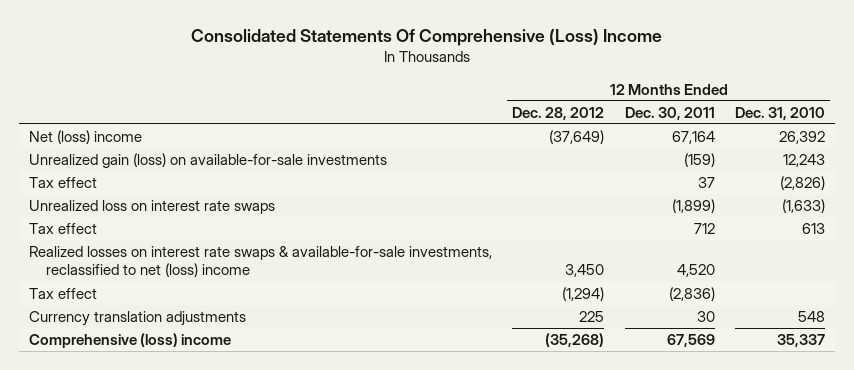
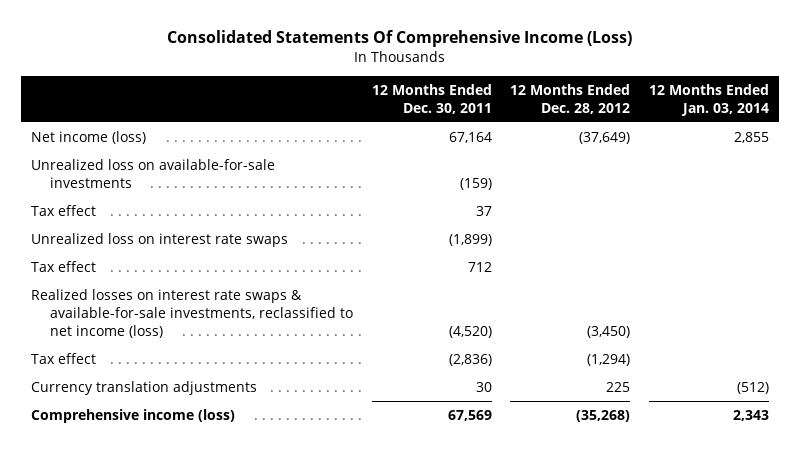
- Consolidated Statements Of Comprehensive (Loss) Income
+ Consolidated Statements Of Comprehensive Income (Loss)
- | 12 Months Ended Dec. 28, 2012 | 12 Months Ended Dec. 30, 2011 | 12 Months Ended Dec. 31, 2010
+ | 12 Months Ended Dec. 30, 2011 | 12 Months Ended Dec. 28, 2012 | 12 Months Ended Jan. 03, 2014
- Net (loss) income | (37,649) | 67,164 | 26,392
- Unrealized gain (loss) on available-for-sale investments | | (159) | 12,243
+ Net income (loss) | 67,164 | (37,649) | 2,855
+ Unrealized loss on available-for-sale investments | (159) | |
- Realized losses on interest rate swaps & available-for-sale investments, reclassified to net (loss) income | 3,450 | 4,520 |
+ Realized losses on interest rate swaps & available-for-sale investments, reclassified to net income (loss) | (4,520) | (3,450) |
- Comprehensive (loss) income | (35,268) | 67,569 | 35,337
+ Comprehensive income (loss) | 67,569 | (35,268) | 2,343

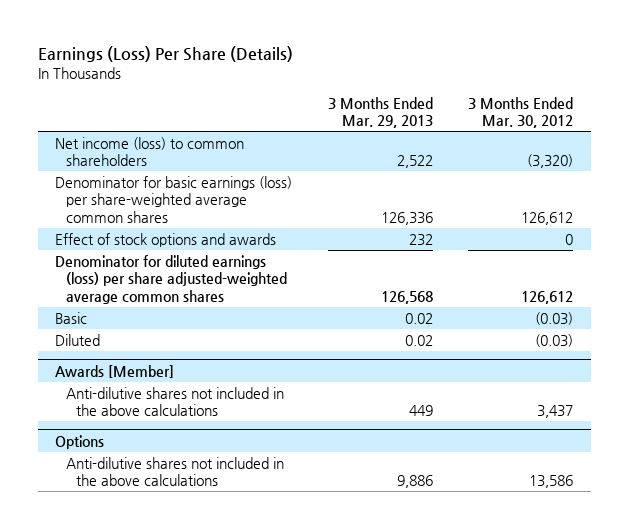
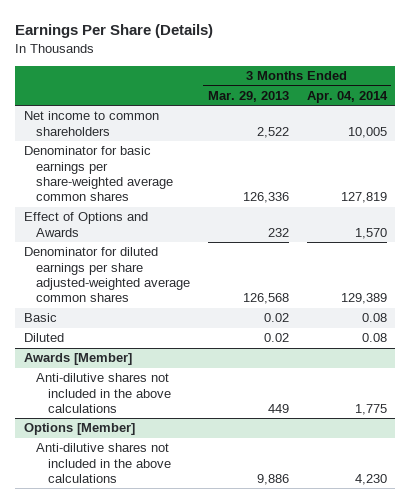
- Earnings (Loss) Per Share (Details)
+ Earnings Per Share (Details)
- | 3 Months Ended Mar. 29, 2013 | 3 Months Ended Mar. 30, 2012
+ | 3 Months Ended Mar. 29, 2013 | 3 Months Ended Apr. 04, 2014
- Net income (loss) to common shareholders | 2,522 | (3,320)
- Denominator for basic earnings (loss) per share-weighted average common shares | 126,336 | 126,612
- Effect of stock options and awards | 232 | 0
- Denominator for diluted earnings (loss) per share adjusted-weighted average common shares | 126,568 | 126,612
+ Net income to common shareholders | 2,522 | 10,005
+ Denominator for basic earnings per share-weighted average common shares | 126,336 | 127,819
+ Effect of Options and Awards | 232 | 1,570
+ Denominator for diluted earnings per share adjusted-weighted average common shares | 126,568 | 129,389
- Options
+ Options [Member]

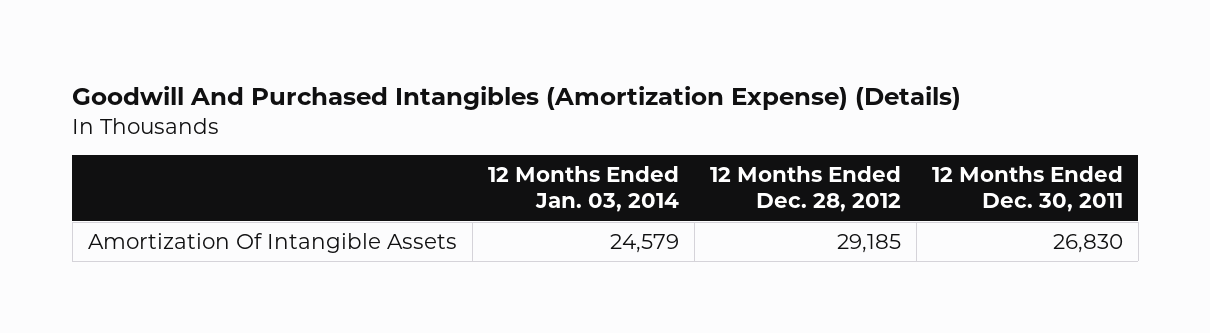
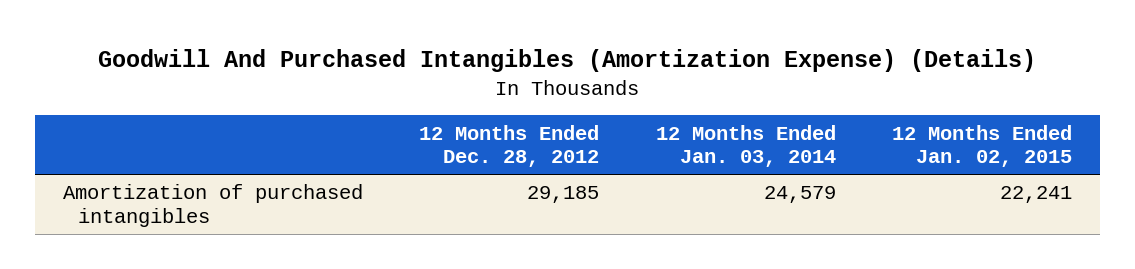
- | 12 Months Ended Jan. 03, 2014 | 12 Months Ended Dec. 28, 2012 | 12 Months Ended Dec. 30, 2011
+ | 12 Months Ended Dec. 28, 2012 | 12 Months Ended Jan. 03, 2014 | 12 Months Ended Jan. 02, 2015
- Amortization Of Intangible Assets | 24,579 | 29,185 | 26,830
+ Amortization of purchased intangibles | 29,185 | 24,579 | 22,241

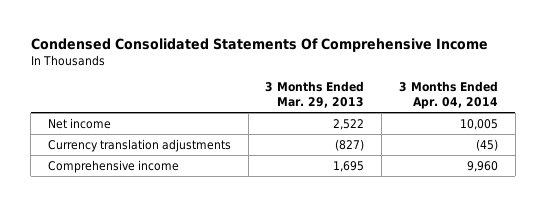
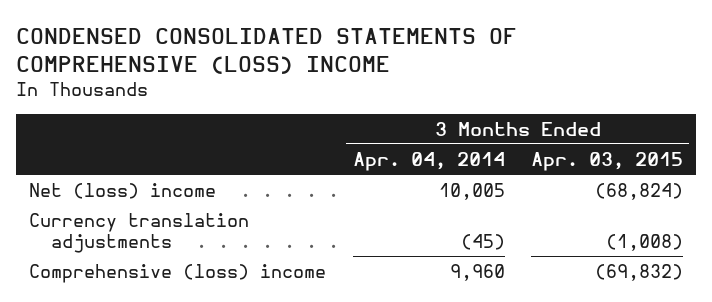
- Condensed Consolidated Statements Of Comprehensive Income
+ CONDENSED CONSOLIDATED STATEMENTS OF COMPREHENSIVE (LOSS) INCOME
- | 3 Months Ended Mar. 29, 2013 | 3 Months Ended Apr. 04, 2014
+ | 3 Months Ended Apr. 04, 2014 | 3 Months Ended Apr. 03, 2015
- Net income | 2,522 | 10,005
+ Net (loss) income | 10,005 | (68,824)
- Comprehensive income | 1,695 | 9,960
+ Comprehensive (loss) income | 9,960 | (69,832)

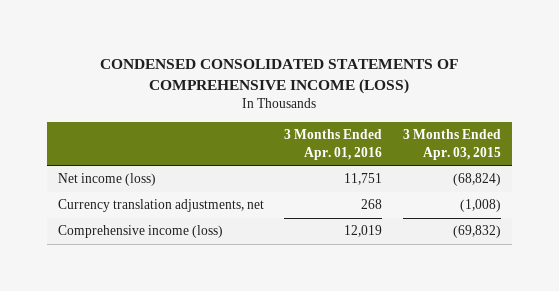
- CONDENSED CONSOLIDATED STATEMENTS OF COMPREHENSIVE (LOSS) INCOME
+ CONDENSED CONSOLIDATED STATEMENTS OF COMPREHENSIVE INCOME (LOSS)
- | 3 Months Ended Apr. 04, 2014 | 3 Months Ended Apr. 03, 2015
+ | 3 Months Ended Apr. 01, 2016 | 3 Months Ended Apr. 03, 2015
- Net (loss) income | 10,005 | (68,824)
- Currency translation adjustments | (45) | (1,008)
- Comprehensive (loss) income | 9,960 | (69,832)
+ Net income (loss) | 11,751 | (68,824)
+ Currency translation adjustments, net | 268 | (1,008)
+ Comprehensive income (loss) | 12,019 | (69,832)

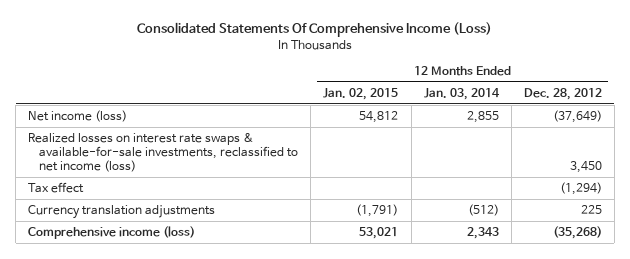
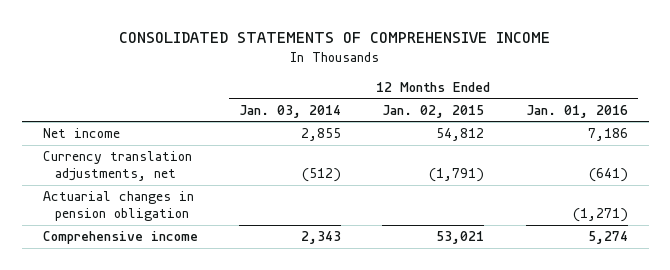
- Consolidated Statements Of Comprehensive Income (Loss)
+ CONSOLIDATED STATEMENTS OF COMPREHENSIVE INCOME
- | 12 Months Ended Jan. 02, 2015 | 12 Months Ended Jan. 03, 2014 | 12 Months Ended Dec. 28, 2012
+ | 12 Months Ended Jan. 03, 2014 | 12 Months Ended Jan. 02, 2015 | 12 Months Ended Jan. 01, 2016
- Net income (loss) | 54,812 | 2,855 | (37,649)
- Realized losses on interest rate swaps & available-for-sale investments, reclassified to net income (loss) | | | 3,450
- Tax effect | | | (1,294)
- Currency translation adjustments | (1,791) | (512) | 225
- Comprehensive income (loss) | 53,021 | 2,343 | (35,268)
+ Net income | 2,855 | 54,812 | 7,186
+ Currency translation adjustments, net | (512) | (1,791) | (641)
+ Actuarial changes in pension obligation | | | (1,271)
+ Comprehensive income | 2,343 | 53,021 | 5,274

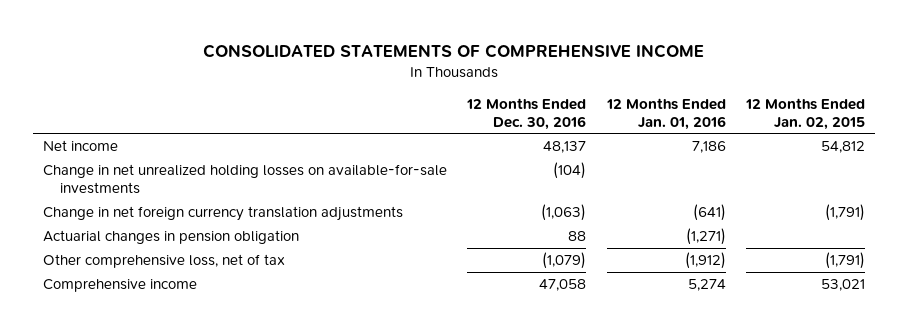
- | 12 Months Ended Jan. 03, 2014 | 12 Months Ended Jan. 02, 2015 | 12 Months Ended Jan. 01, 2016
+ | 12 Months Ended Dec. 30, 2016 | 12 Months Ended Jan. 01, 2016 | 12 Months Ended Jan. 02, 2015
- Currency translation adjustments, net | (512) | (1,791) | (641)
+ Change in net unrealized holding losses on available-for-sale investments | (104) | |
+ Change in net foreign currency translation adjustments | (1,063) | (641) | (1,791)
+ Other comprehensive loss, net of tax | (1,079) | (1,912) | (1,791)

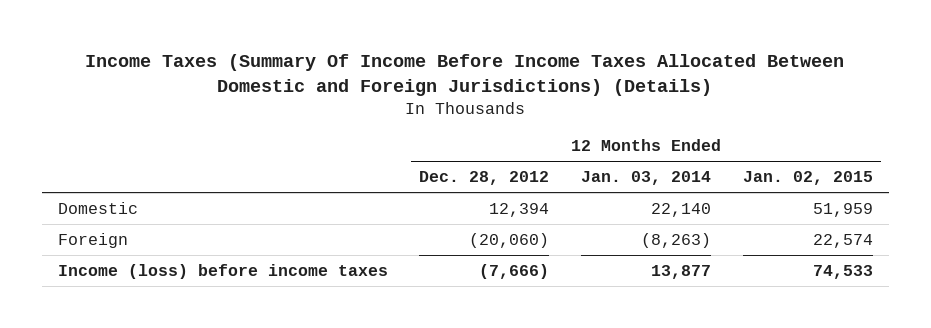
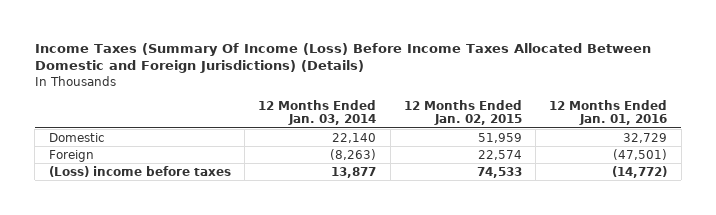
- Income Taxes (Summary Of Income Before Income Taxes Allocated Between Domestic and Foreign Jurisdictions) (Details)
+ Income Taxes (Summary Of Income (Loss) Before Income Taxes Allocated Between Domestic and Foreign Jurisdictions) (Details)
- | 12 Months Ended Dec. 28, 2012 | 12 Months Ended Jan. 03, 2014 | 12 Months Ended Jan. 02, 2015
+ | 12 Months Ended Jan. 03, 2014 | 12 Months Ended Jan. 02, 2015 | 12 Months Ended Jan. 01, 2016
- Income (loss) before income taxes | (7,666) | 13,877 | 74,533
+ (Loss) income before taxes | 13,877 | 74,533 | (14,772)

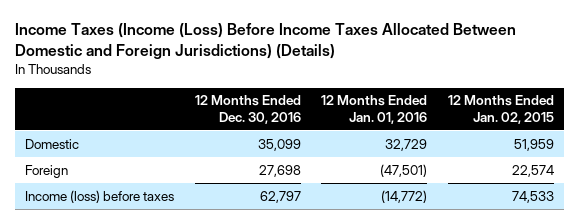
- Income Taxes (Summary Of Income (Loss) Before Income Taxes Allocated Between Domestic and Foreign Jurisdictions) (Details)
+ Income Taxes (Income (Loss) Before Income Taxes Allocated Between Domestic and Foreign Jurisdictions) (Details)
- | 12 Months Ended Jan. 03, 2014 | 12 Months Ended Jan. 02, 2015 | 12 Months Ended Jan. 01, 2016
+ | 12 Months Ended Dec. 30, 2016 | 12 Months Ended Jan. 01, 2016 | 12 Months Ended Jan. 02, 2015
- (Loss) income before taxes | 13,877 | 74,533 | (14,772)
+ Income (loss) before taxes | 62,797 | (14,772) | 74,533

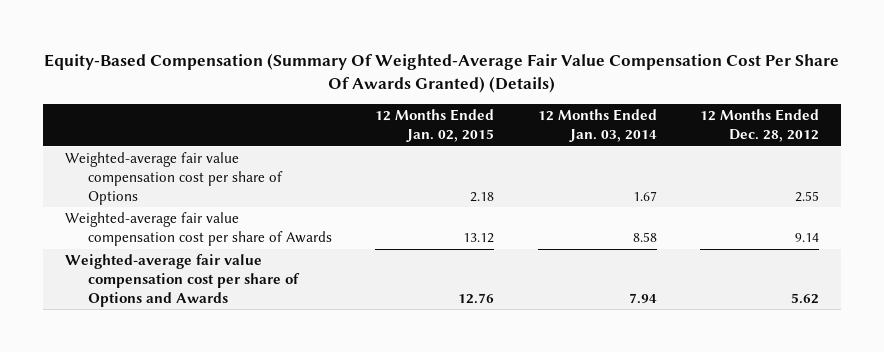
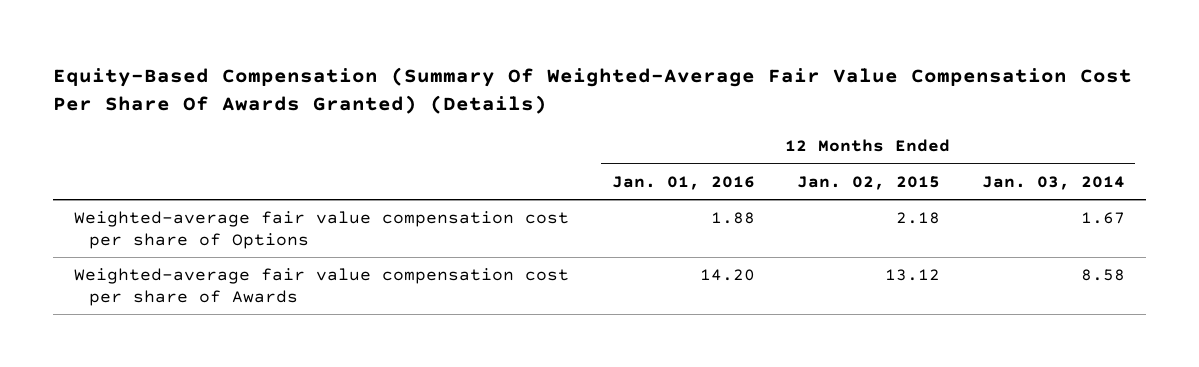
- | 12 Months Ended Jan. 02, 2015 | 12 Months Ended Jan. 03, 2014 | 12 Months Ended Dec. 28, 2012
+ | 12 Months Ended Jan. 01, 2016 | 12 Months Ended Jan. 02, 2015 | 12 Months Ended Jan. 03, 2014
- Weighted-average fair value compensation cost per share of Options and Awards | 12.76 | 7.94 | 5.62

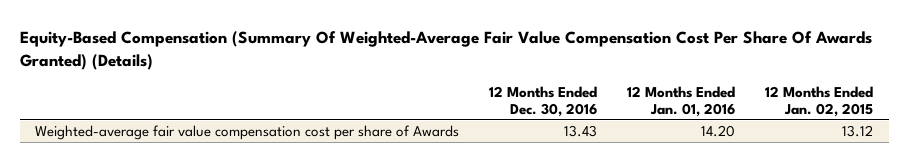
- | 12 Months Ended Jan. 01, 2016 | 12 Months Ended Jan. 02, 2015 | 12 Months Ended Jan. 03, 2014
+ | 12 Months Ended Dec. 30, 2016 | 12 Months Ended Jan. 01, 2016 | 12 Months Ended Jan. 02, 2015
- Weighted-average fair value compensation cost per share of Options | 1.88 | 2.18 | 1.67

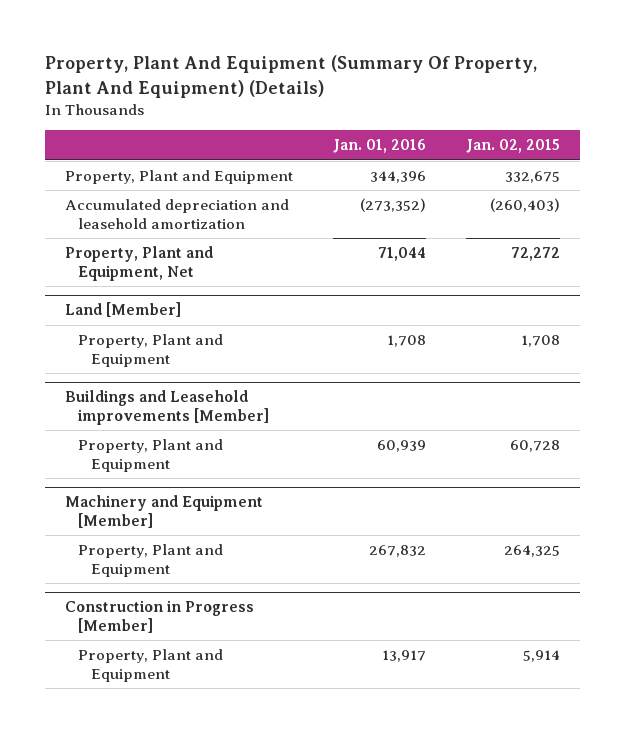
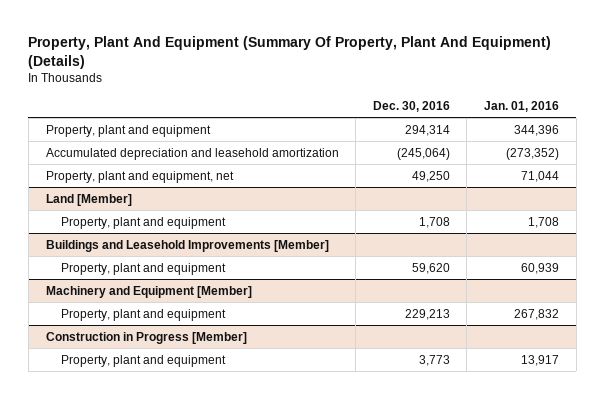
- | Jan. 01, 2016 | Jan. 02, 2015
+ | Dec. 30, 2016 | Jan. 01, 2016
- Property, Plant and Equipment | 344,396 | 332,675
+ Property, plant and equipment | 294,314 | 344,396
- Property, Plant and Equipment, Net | 71,044 | 72,272
+ Property, plant and equipment, net | 49,250 | 71,044
@ Land [Member]
- Property, Plant and Equipment | 1,708 | 1,708
- Buildings and Leasehold improvements [Member]
- Property, Plant and Equipment | 60,939 | 60,728
@ Land [Member]
+ Property, plant and equipment | 1,708 | 1,708
+ Buildings and Leasehold Improvements [Member]
+ Property, plant and equipment | 59,620 | 60,939
@ Machinery and Equipment [Member]
- Property, Plant and Equipment | 267,832 | 264,325
+ Property, plant and equipment | 229,213 | 267,832
@ Construction in Progress [Member]
- Property, Plant and Equipment | 13,917 | 5,914
+ Property, plant and equipment | 3,773 | 13,917

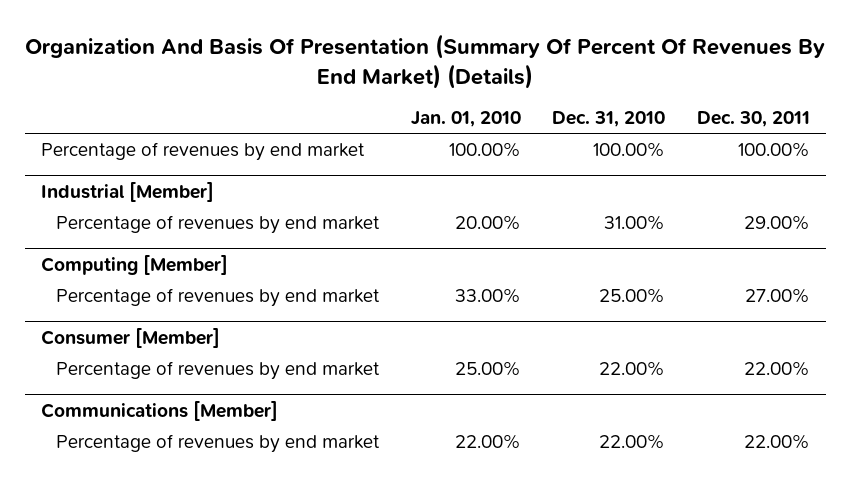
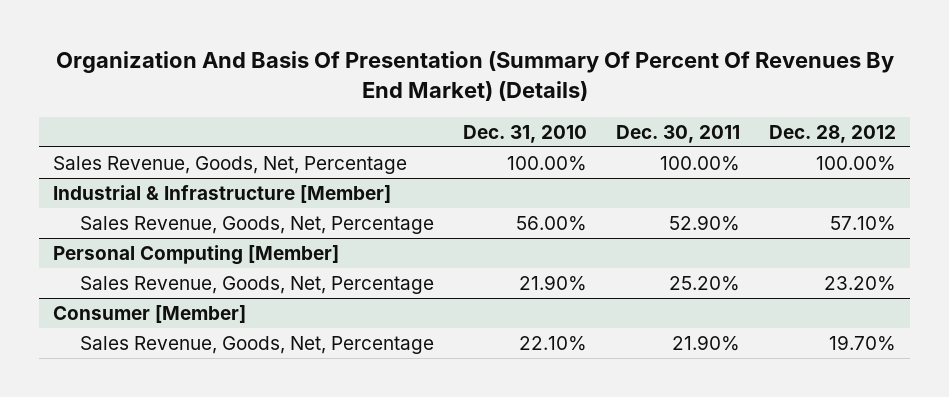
- | Jan. 01, 2010 | Dec. 31, 2010 | Dec. 30, 2011
+ | Dec. 31, 2010 | Dec. 30, 2011 | Dec. 28, 2012
- Percentage of revenues by end market | 100.00% | 100.00% | 100.00%
- Industrial [Member]
- Percentage of revenues by end market | 20.00% | 31.00% | 29.00%
- Computing [Member]
- Percentage of revenues by end market | 33.00% | 25.00% | 27.00%
+ Sales Revenue, Goods, Net, Percentage | 100.00% | 100.00% | 100.00%
+ Industrial & Infrastructure [Member]
+ Sales Revenue, Goods, Net, Percentage | 56.00% | 52.90% | 57.10%
+ Personal Computing [Member]
+ Sales Revenue, Goods, Net, Percentage | 21.90% | 25.20% | 23.20%
@ Consumer [Member]
- Percentage of revenues by end market | 25.00% | 22.00% | 22.00%
- Communications [Member]
- Percentage of revenues by end market | 22.00% | 22.00% | 22.00%
@ Consumer [Member]
+ Sales Revenue, Goods, Net, Percentage | 22.10% | 21.90% | 19.70%

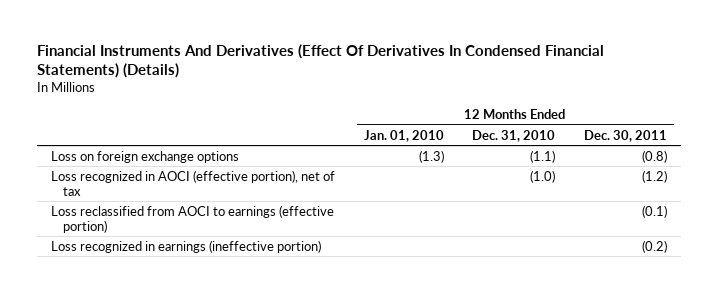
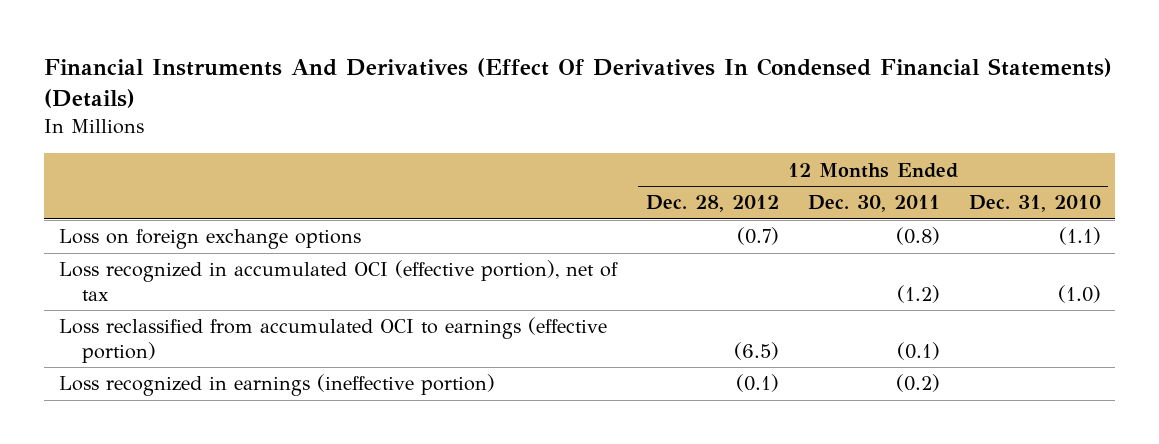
- | 12 Months Ended Jan. 01, 2010 | 12 Months Ended Dec. 31, 2010 | 12 Months Ended Dec. 30, 2011
+ | 12 Months Ended Dec. 28, 2012 | 12 Months Ended Dec. 30, 2011 | 12 Months Ended Dec. 31, 2010
- Loss recognized in AOCI (effective portion), net of tax | | (1.0) | (1.2)
- Loss reclassified from AOCI to earnings (effective portion) | | | (0.1)
+ Loss recognized in accumulated OCI (effective portion), net of tax | | (1.2) | (1.0)
+ Loss reclassified from accumulated OCI to earnings (effective portion) | (6.5) | (0.1) |

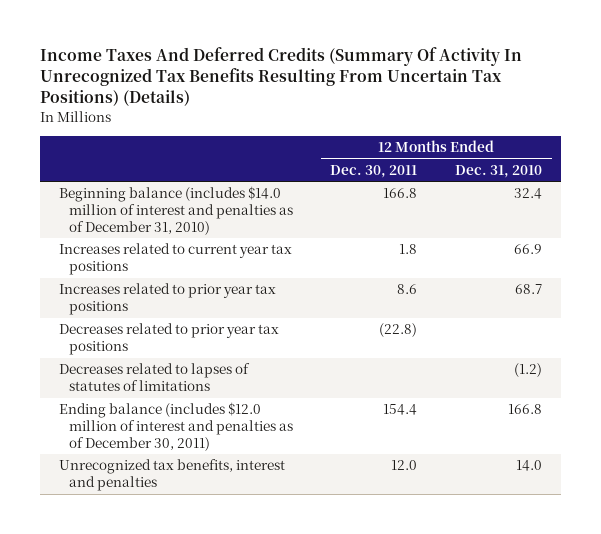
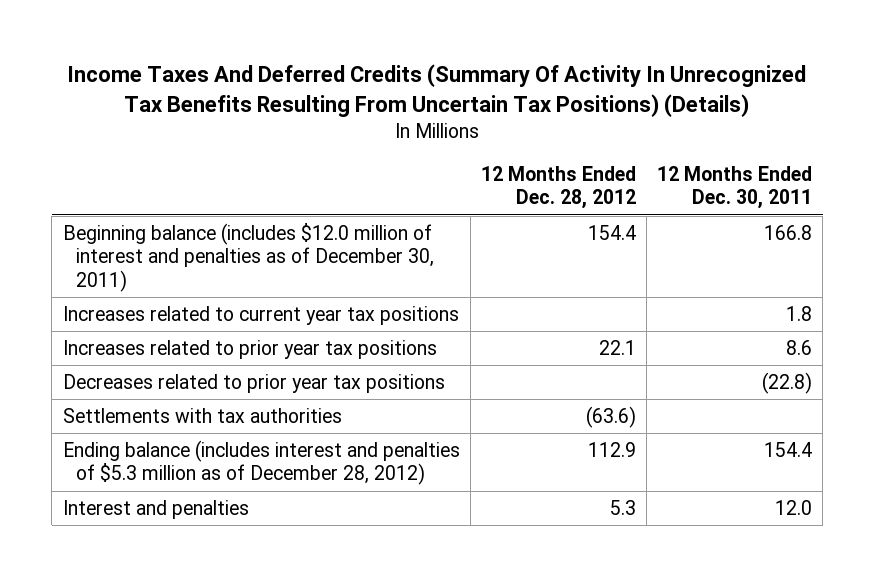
- | 12 Months Ended Dec. 30, 2011 | 12 Months Ended Dec. 31, 2010
+ | 12 Months Ended Dec. 28, 2012 | 12 Months Ended Dec. 30, 2011
- Beginning balance (includes $14.0 million of interest and penalties as of December 31, 2010) | 166.8 | 32.4
+ Beginning balance (includes $12.0 million of interest and penalties as of December 30, 2011) | 154.4 | 166.8
- Decreases related to lapses of statutes of limitations | | (1.2)
- Ending balance (includes $12.0 million of interest and penalties as of December 30, 2011) | 154.4 | 166.8
- Unrecognized tax benefits, interest and penalties | 12.0 | 14.0
+ Settlements with tax authorities | (63.6) |
+ Ending balance (includes interest and penalties of $5.3 million as of December 28, 2012) | 112.9 | 154.4
+ Interest and penalties | 5.3 | 12.0

